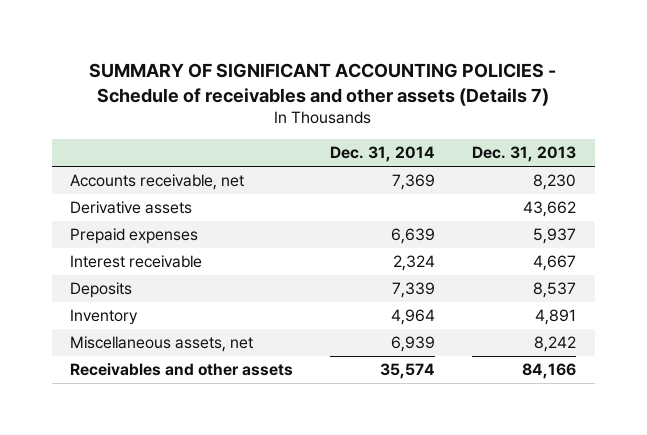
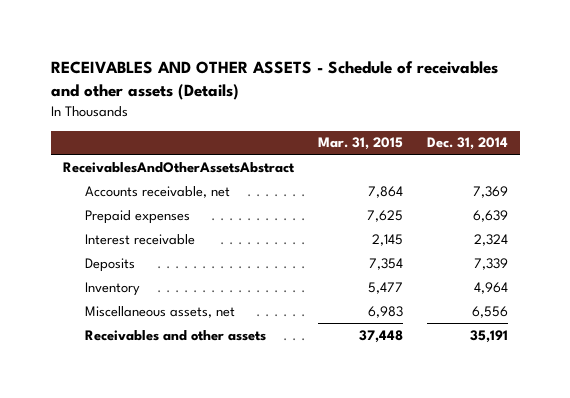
- SUMMARY OF SIGNIFICANT ACCOUNTING POLICIES - Schedule of receivables and other assets (Details 7)
+ RECEIVABLES AND OTHER ASSETS - Schedule of receivables and other assets (Details)
- | Dec. 31, 2014 | Dec. 31, 2013
+ | Mar. 31, 2015 | Dec. 31, 2014
+ ReceivablesAndOtherAssetsAbstract
- Derivative assets | | 43,662
- Miscellaneous assets, net | 6,939 | 8,242
- Receivables and other assets | 35,574 | 84,166
+ Miscellaneous assets, net | 6,983 | 6,556
+ Receivables and other assets | 37,448 | 35,191

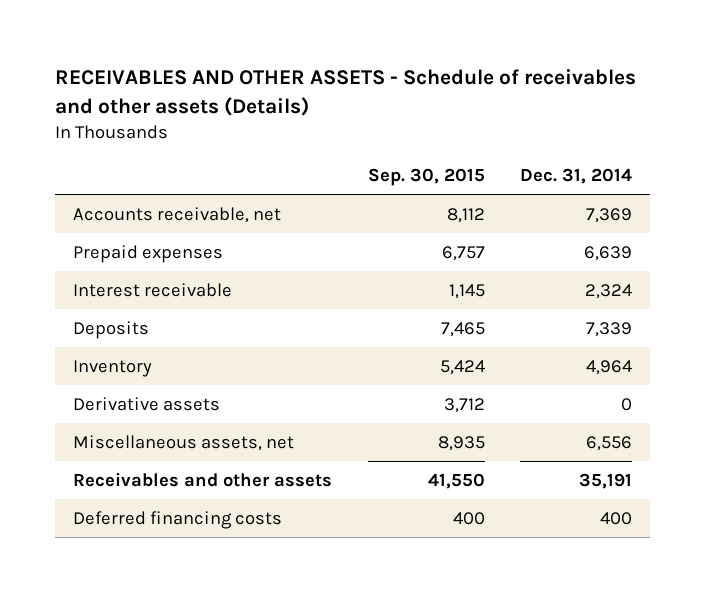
- | Mar. 31, 2015 | Dec. 31, 2014
+ | Sep. 30, 2015 | Dec. 31, 2014
- ReceivablesAndOtherAssetsAbstract
+ Derivative assets | 3,712 | 0
+ Deferred financing costs | 400 | 400

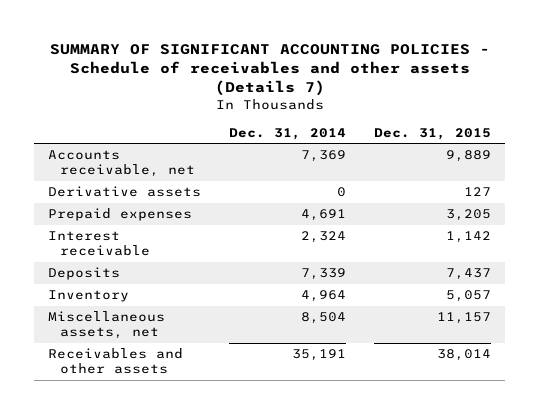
- RECEIVABLES AND OTHER ASSETS - Schedule of receivables and other assets (Details)
+ SUMMARY OF SIGNIFICANT ACCOUNTING POLICIES - Schedule of receivables and other assets (Details 7)
- | Sep. 30, 2015 | Dec. 31, 2014
+ | Dec. 31, 2014 | Dec. 31, 2015
- Prepaid expenses | 6,757 | 6,639
moved up: Derivative assets | 0 | 127
+ Prepaid expenses | 4,691 | 3,205
- Miscellaneous assets, net | 8,935 | 6,556
+ Miscellaneous assets, net | 8,504 | 11,157
- Deferred financing costs | 400 | 400

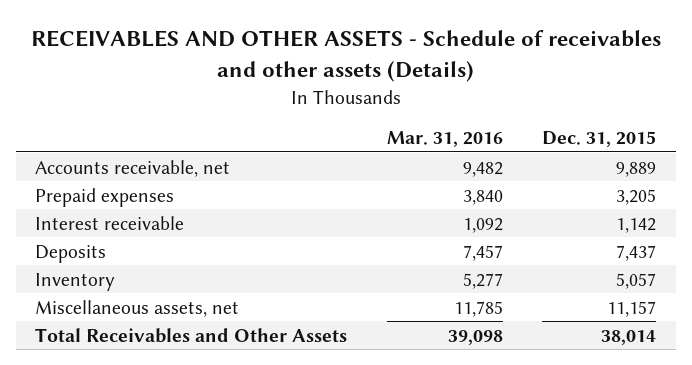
- SUMMARY OF SIGNIFICANT ACCOUNTING POLICIES - Schedule of receivables and other assets (Details 7)
+ RECEIVABLES AND OTHER ASSETS - Schedule of receivables and other assets (Details)
- | Dec. 31, 2014 | Dec. 31, 2015
+ | Mar. 31, 2016 | Dec. 31, 2015
- Derivative assets | 0 | 127
- Receivables and other assets | 35,191 | 38,014
+ Total Receivables and Other Assets | 39,098 | 38,014

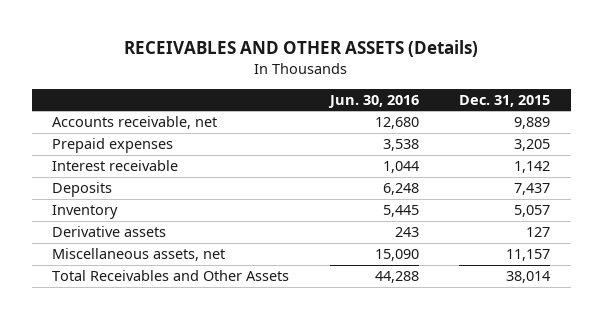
- RECEIVABLES AND OTHER ASSETS - Schedule of receivables and other assets (Details)
+ RECEIVABLES AND OTHER ASSETS (Details)
- | Mar. 31, 2016 | Dec. 31, 2015
+ | Jun. 30, 2016 | Dec. 31, 2015
+ Derivative assets | 243 | 127

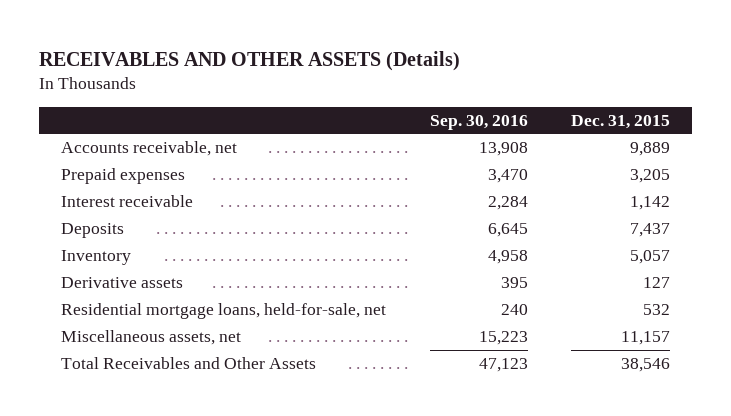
- | Jun. 30, 2016 | Dec. 31, 2015
+ | Sep. 30, 2016 | Dec. 31, 2015
+ Residential mortgage loans, held-for-sale, net | 240 | 532
- Total Receivables and Other Assets | 44,288 | 38,014
+ Total Receivables and Other Assets | 47,123 | 38,546

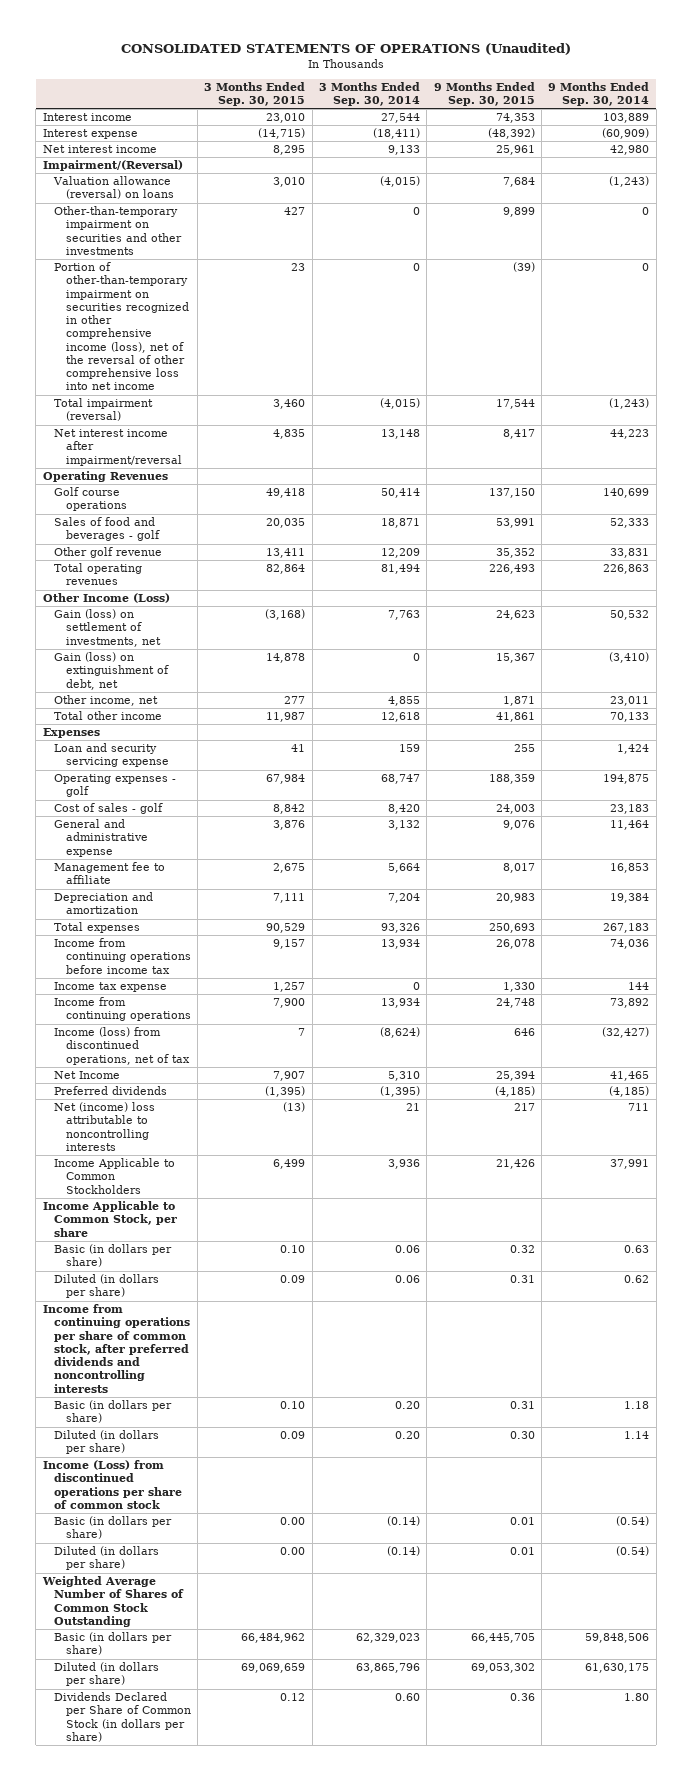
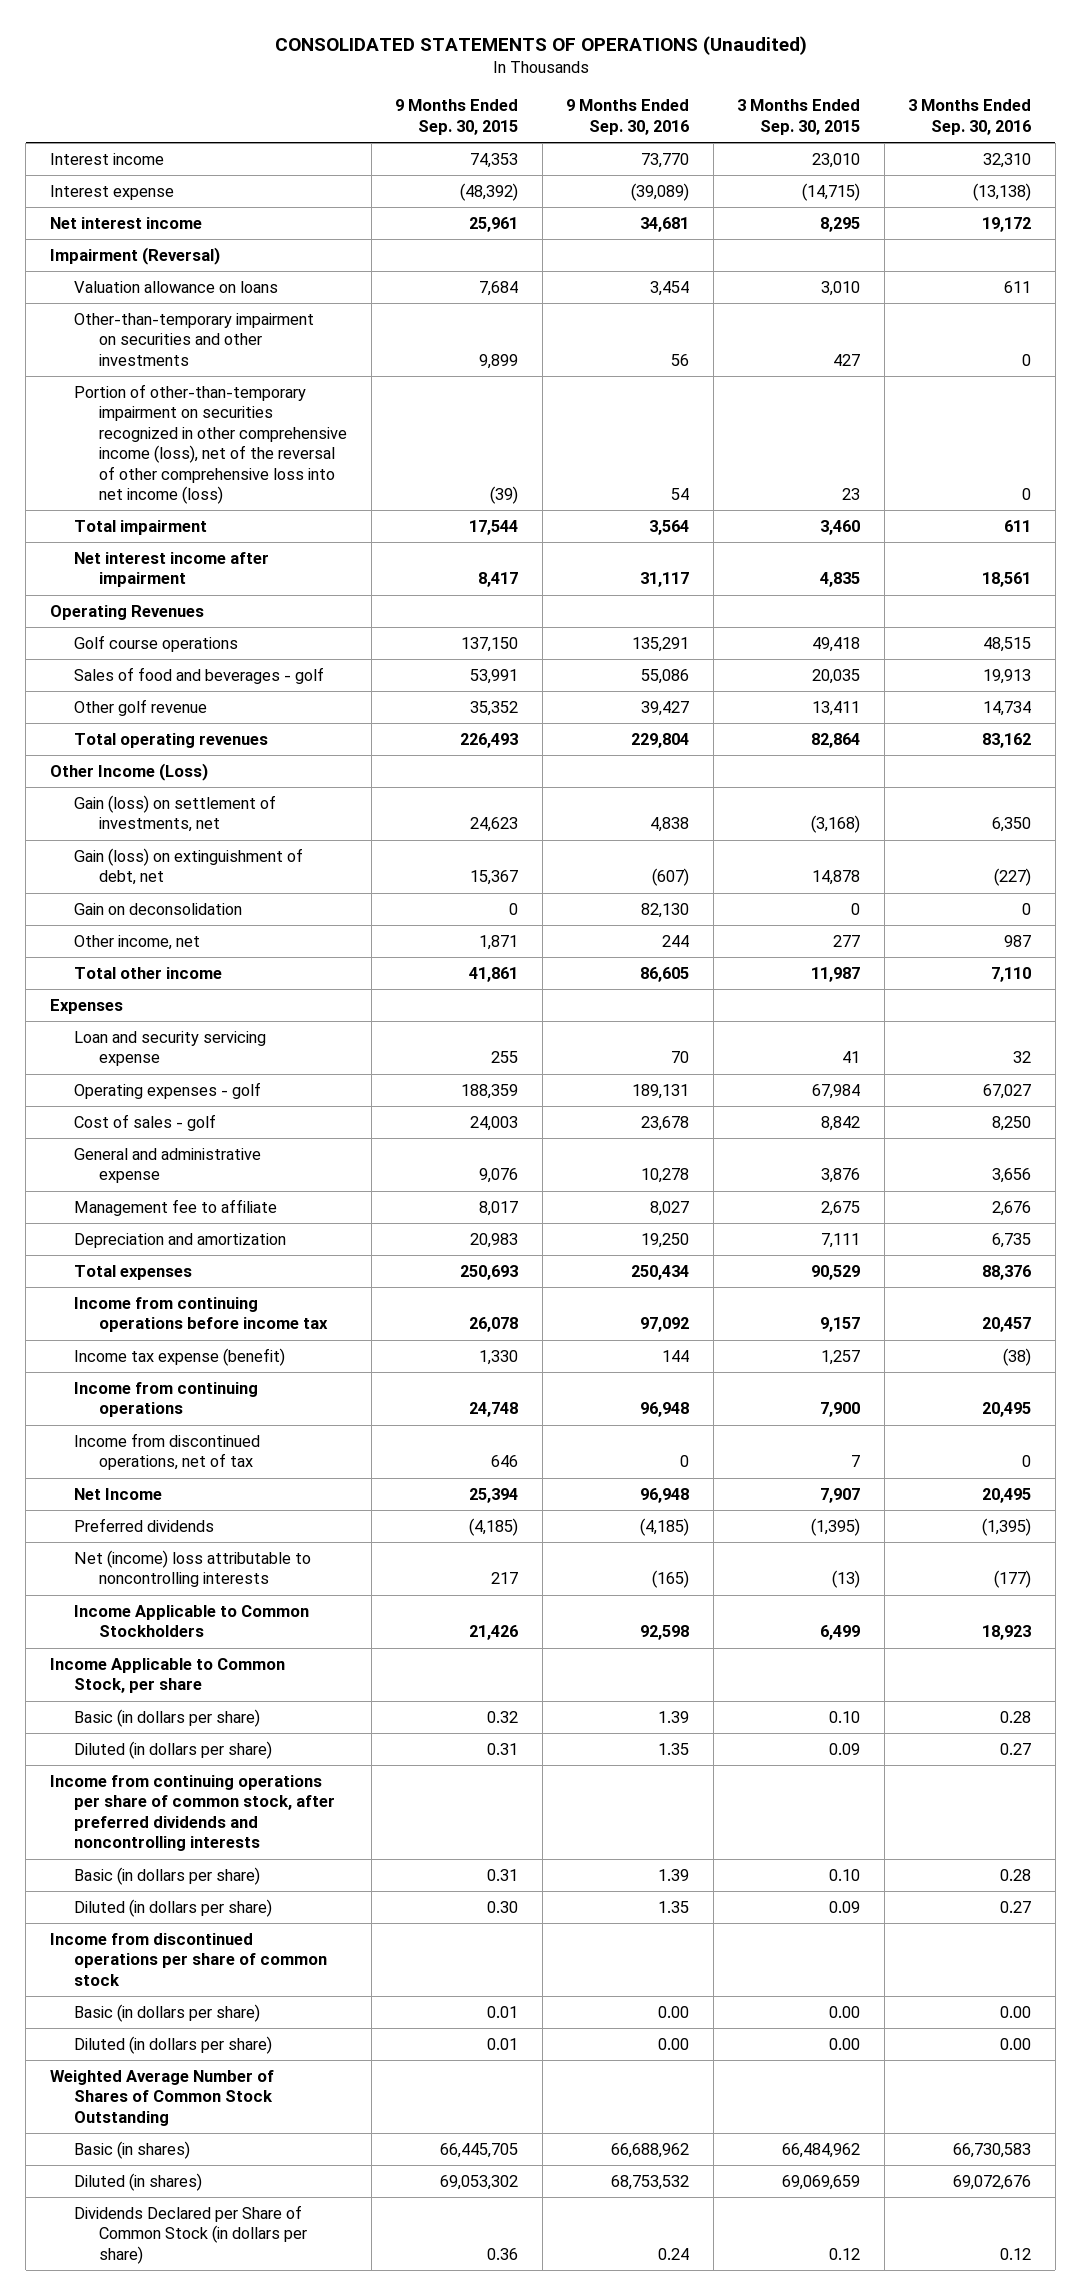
- | 3 Months Ended Sep. 30, 2015 | 3 Months Ended Sep. 30, 2014 | 9 Months Ended Sep. 30, 2015 | 9 Months Ended Sep. 30, 2014
+ | 9 Months Ended Sep. 30, 2015 | 9 Months Ended Sep. 30, 2016 | 3 Months Ended Sep. 30, 2015 | 3 Months Ended Sep. 30, 2016
- Impairment/(Reversal)
- Valuation allowance (reversal) on loans | 3,010 | (4,015) | 7,684 | (1,243)
+ Impairment (Reversal)
+ Valuation allowance on loans | 7,684 | 3,454 | 3,010 | 611
- Portion of other-than-temporary impairment on securities recognized in other comprehensive income (loss), net of the reversal of other comprehensive loss into net income | 23 | 0 | (39) | 0
- Total impairment (reversal) | 3,460 | (4,015) | 17,544 | (1,243)
- Net interest income after impairment/reversal | 4,835 | 13,148 | 8,417 | 44,223
+ Portion of other-than-temporary impairment on securities recognized in other comprehensive income (loss), net of the reversal of other comprehensive loss into net income (loss) | (39) | 54 | 23 | 0
+ Total impairment | 17,544 | 3,564 | 3,460 | 611
+ Net interest income after impairment | 8,417 | 31,117 | 4,835 | 18,561
+ Gain on deconsolidation | 0 | 82,130 | 0 | 0
- Income tax expense | 1,257 | 0 | 1,330 | 144
+ Income tax expense (benefit) | 1,330 | 144 | 1,257 | (38)
- Income (loss) from discontinued operations, net of tax | 7 | (8,624) | 646 | (32,427)
+ Income from discontinued operations, net of tax | 646 | 0 | 7 | 0
- Income (Loss) from discontinued operations per share of common stock
+ Income from discontinued operations per share of common stock
- Basic (in dollars per share) | 66,484,962 | 62,329,023 | 66,445,705 | 59,848,506
- Diluted (in dollars per share) | 69,069,659 | 63,865,796 | 69,053,302 | 61,630,175
+ Basic (in shares) | 66,445,705 | 66,688,962 | 66,484,962 | 66,730,583
+ Diluted (in shares) | 69,053,302 | 68,753,532 | 69,069,659 | 69,072,676

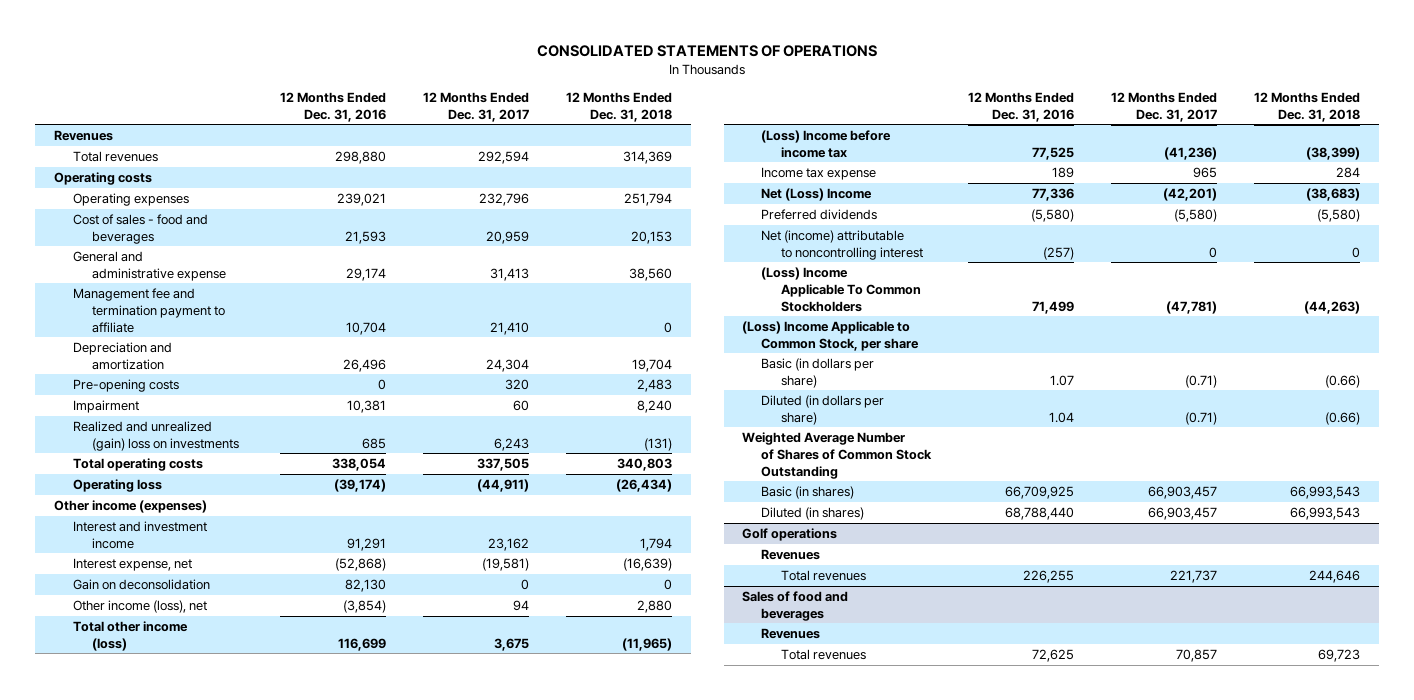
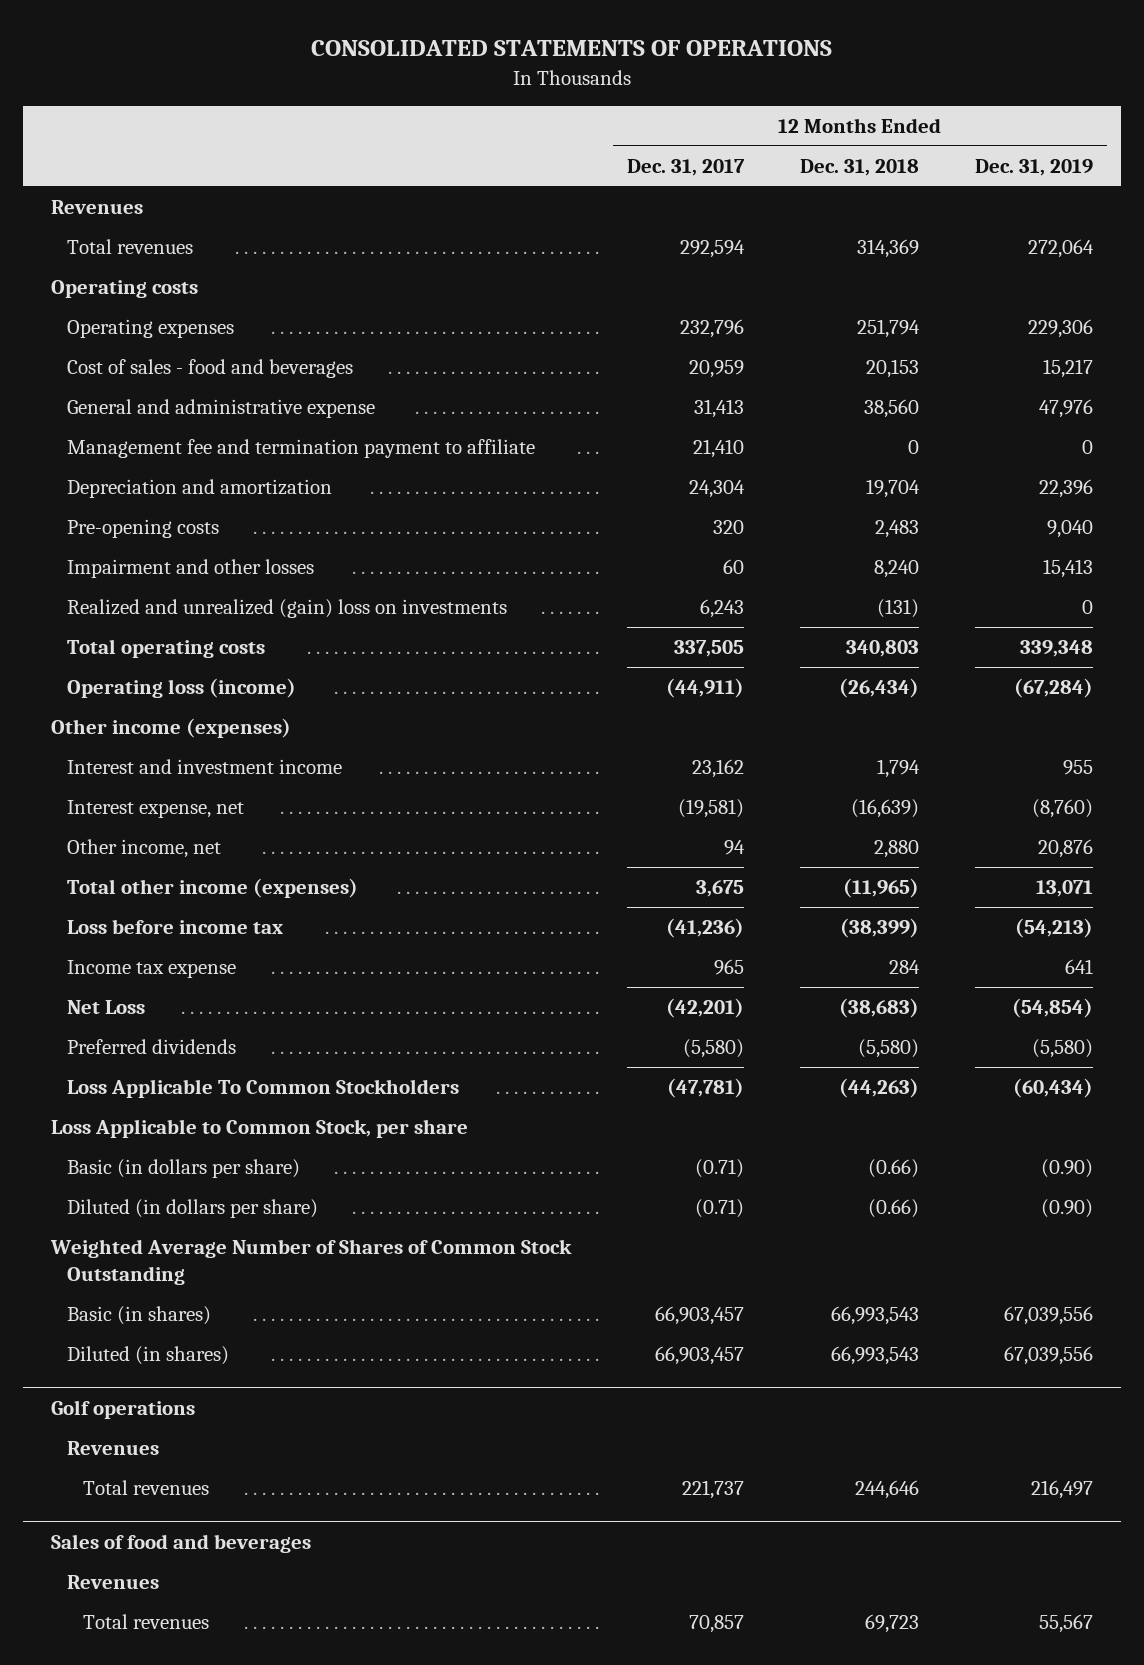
- | 12 Months Ended Dec. 31, 2016 | 12 Months Ended Dec. 31, 2017 | 12 Months Ended Dec. 31, 2018
+ | 12 Months Ended Dec. 31, 2017 | 12 Months Ended Dec. 31, 2018 | 12 Months Ended Dec. 31, 2019
- Impairment | 10,381 | 60 | 8,240
+ Impairment and other losses | 60 | 8,240 | 15,413
- Operating loss | (39,174) | (44,911) | (26,434)
+ Operating loss (income) | (44,911) | (26,434) | (67,284)
- Gain on deconsolidation | 82,130 | 0 | 0
- Other income (loss), net | (3,854) | 94 | 2,880
- Total other income (loss) | 116,699 | 3,675 | (11,965)
- (Loss) Income before income tax | 77,525 | (41,236) | (38,399)
+ Other income, net | 94 | 2,880 | 20,876
+ Total other income (expenses) | 3,675 | (11,965) | 13,071
+ Loss before income tax | (41,236) | (38,399) | (54,213)
- Net (Loss) Income | 77,336 | (42,201) | (38,683)
+ Net Loss | (42,201) | (38,683) | (54,854)
- Net (income) attributable to noncontrolling interest | (257) | 0 | 0
- (Loss) Income Applicable To Common Stockholders | 71,499 | (47,781) | (44,263)
- (Loss) Income Applicable to Common Stock, per share
+ Loss Applicable To Common Stockholders | (47,781) | (44,263) | (60,434)
+ Loss Applicable to Common Stock, per share

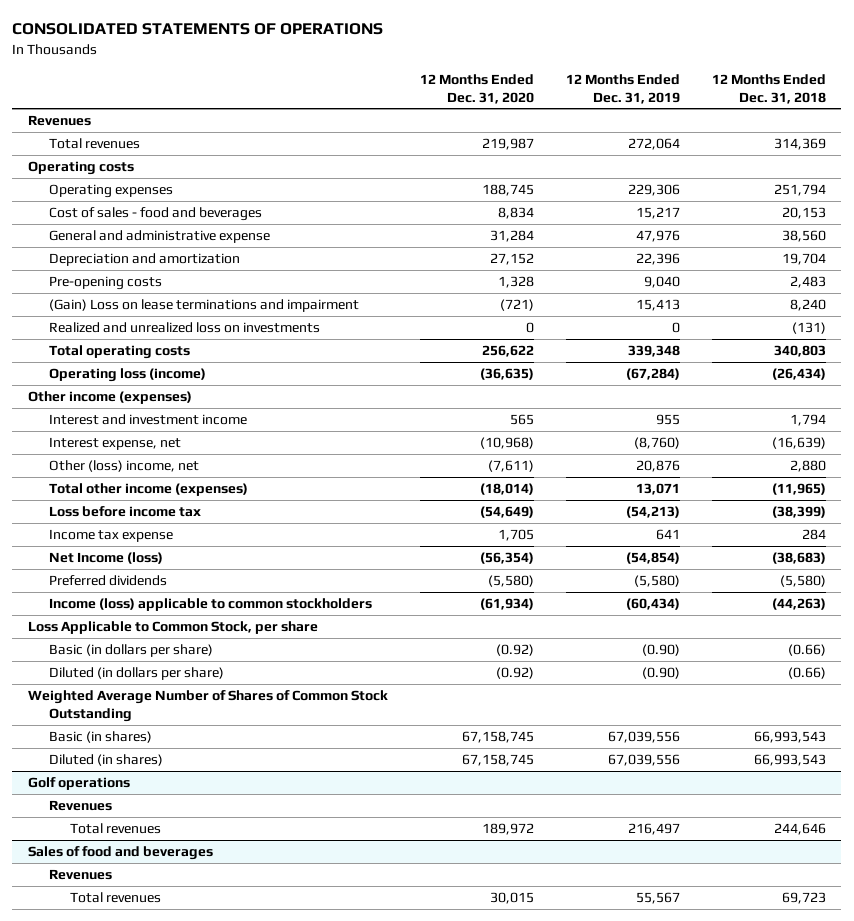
- | 12 Months Ended Dec. 31, 2017 | 12 Months Ended Dec. 31, 2018 | 12 Months Ended Dec. 31, 2019
+ | 12 Months Ended Dec. 31, 2020 | 12 Months Ended Dec. 31, 2019 | 12 Months Ended Dec. 31, 2018
- Management fee and termination payment to affiliate | 21,410 | 0 | 0
- Impairment and other losses | 60 | 8,240 | 15,413
- Realized and unrealized (gain) loss on investments | 6,243 | (131) | 0
+ (Gain) Loss on lease terminations and impairment | (721) | 15,413 | 8,240
+ Realized and unrealized loss on investments | 0 | 0 | (131)
- Other income, net | 94 | 2,880 | 20,876
+ Other (loss) income, net | (7,611) | 20,876 | 2,880
- Net Loss | (42,201) | (38,683) | (54,854)
+ Net Income (loss) | (56,354) | (54,854) | (38,683)
- Loss Applicable To Common Stockholders | (47,781) | (44,263) | (60,434)
+ Income (loss) applicable to common stockholders | (61,934) | (60,434) | (44,263)

